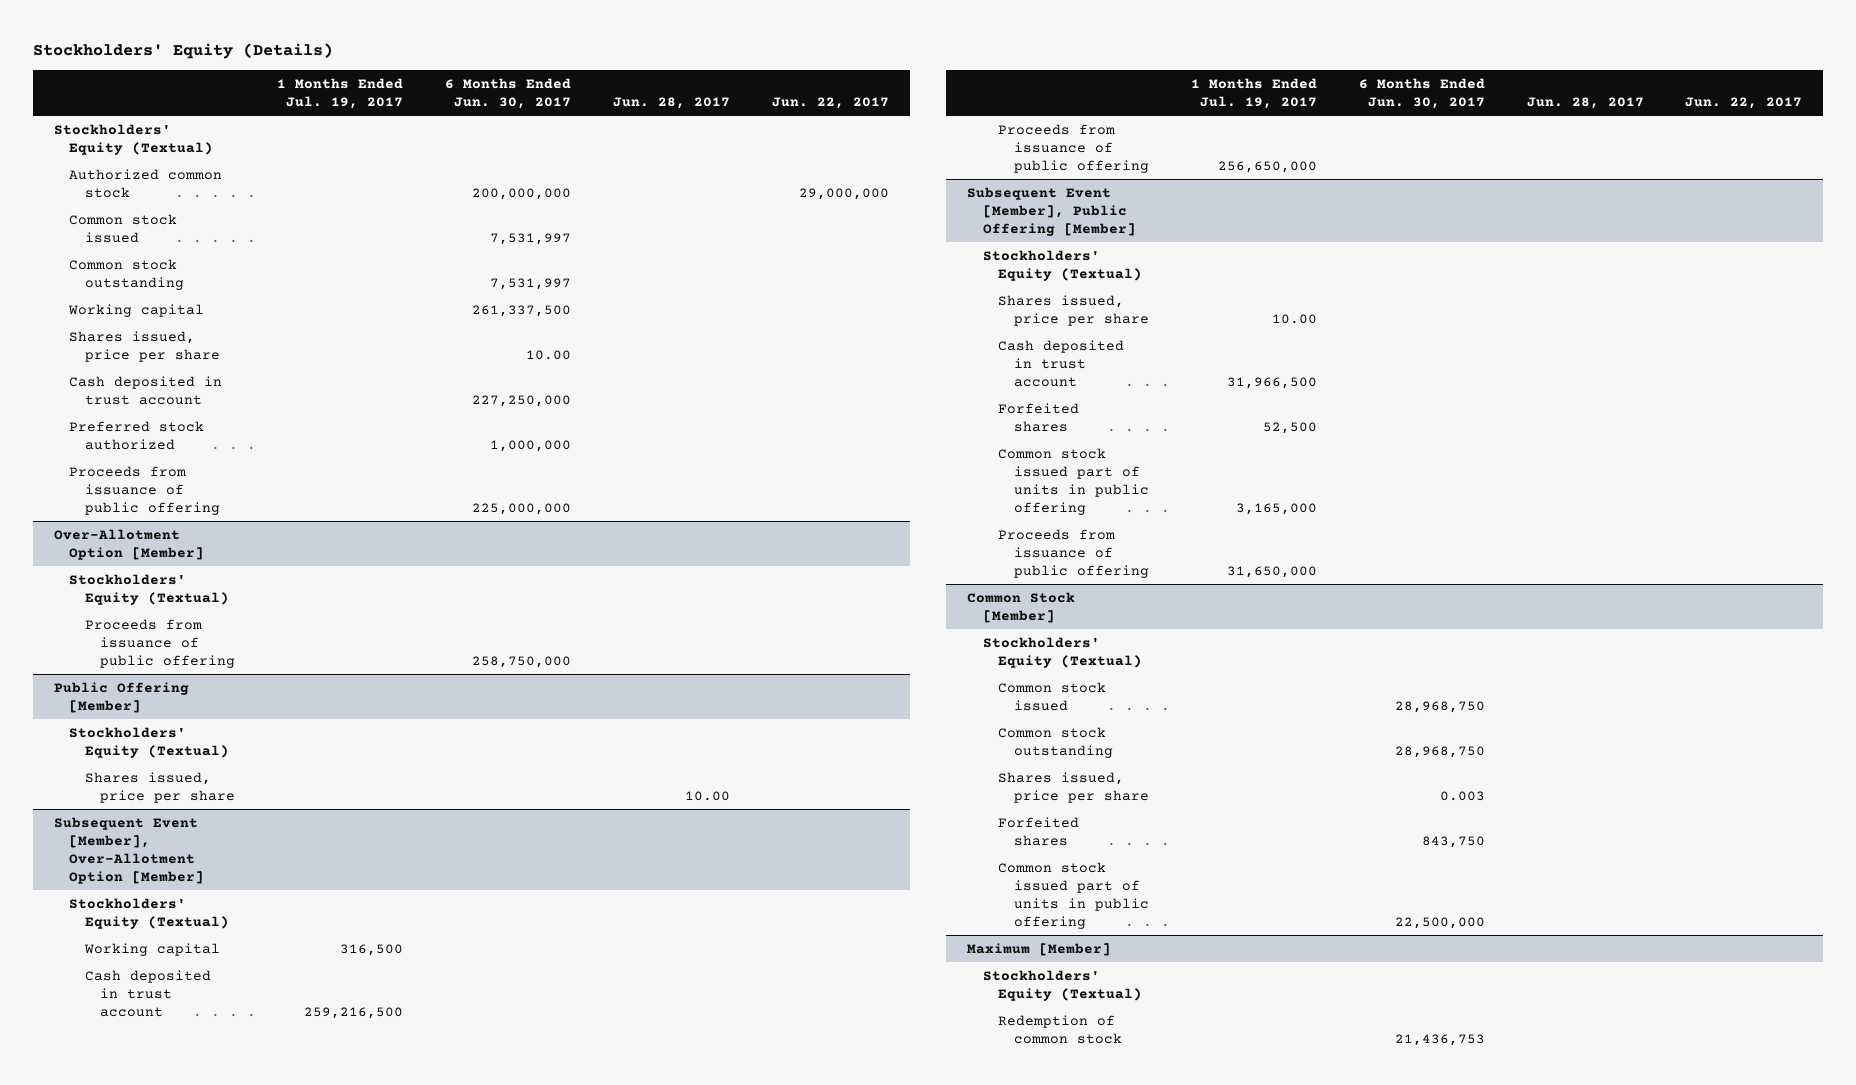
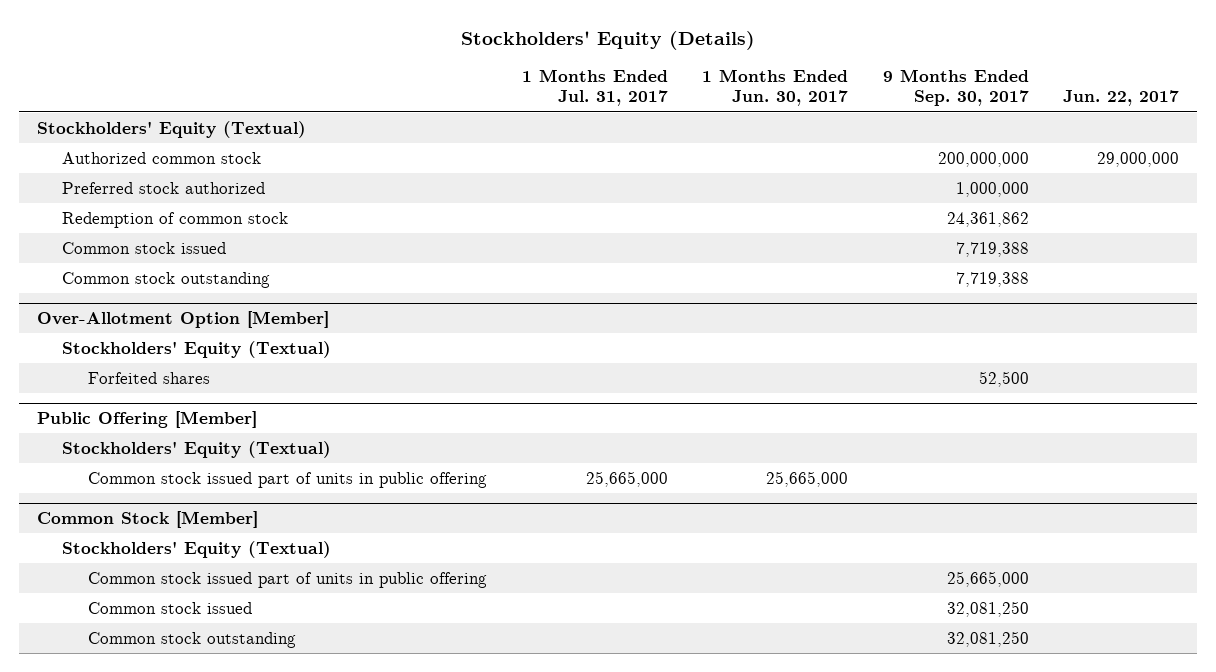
- | 1 Months Ended Jul. 19, 2017 | 6 Months Ended Jun. 30, 2017 | Jun. 28, 2017 | Jun. 22, 2017
+ | 1 Months Ended Jul. 31, 2017 | 1 Months Ended Jun. 30, 2017 | 9 Months Ended Sep. 30, 2017 | Jun. 22, 2017
moved up: Preferred stock authorized | | | 1,000,000 |
+ Redemption of common stock | | | 24,361,862 |
- Working capital | | 261,337,500 | |
- Shares issued, price per share | | 10.00 | |
- Cash deposited in trust account | | 227,250,000 | |
- Proceeds from issuance of public offering | | 225,000,000 | |
@ Over-Allotment Option [Member]
- Proceeds from issuance of public offering | | 258,750,000 | |
+ Forfeited shares | | | 52,500 |
@ Public Offering [Member]
- Shares issued, price per share | | | 10.00 |
- Subsequent Event [Member], Over-Allotment Option [Member]
- Stockholders' Equity (Textual)
- Working capital | 316,500 | | |
- Cash deposited in trust account | 259,216,500 | | |
- Proceeds from issuance of public offering | 256,650,000 | | |
- Subsequent Event [Member], Public Offering [Member]
- Stockholders' Equity (Textual)
- Shares issued, price per share | 10.00 | | |
- Cash deposited in trust account | 31,966,500 | | |
- Forfeited shares | 52,500 | | |
- Common stock issued part of units in public offering | 3,165,000 | | |
- Proceeds from issuance of public offering | 31,650,000 | | |
@ Public Offering [Member]
+ Common stock issued part of units in public offering | 25,665,000 | 25,665,000 | |
@ Common Stock [Member]
moved up: Common stock issued part of units in public offering | | | 25,665,000 |
- Shares issued, price per share | | 0.003 | |
- Forfeited shares | | 843,750 | |
- Maximum [Member]
- Stockholders' Equity (Textual)
- Redemption of common stock | | 21,436,753 | |

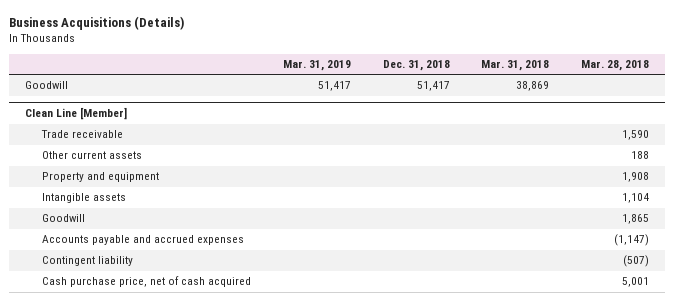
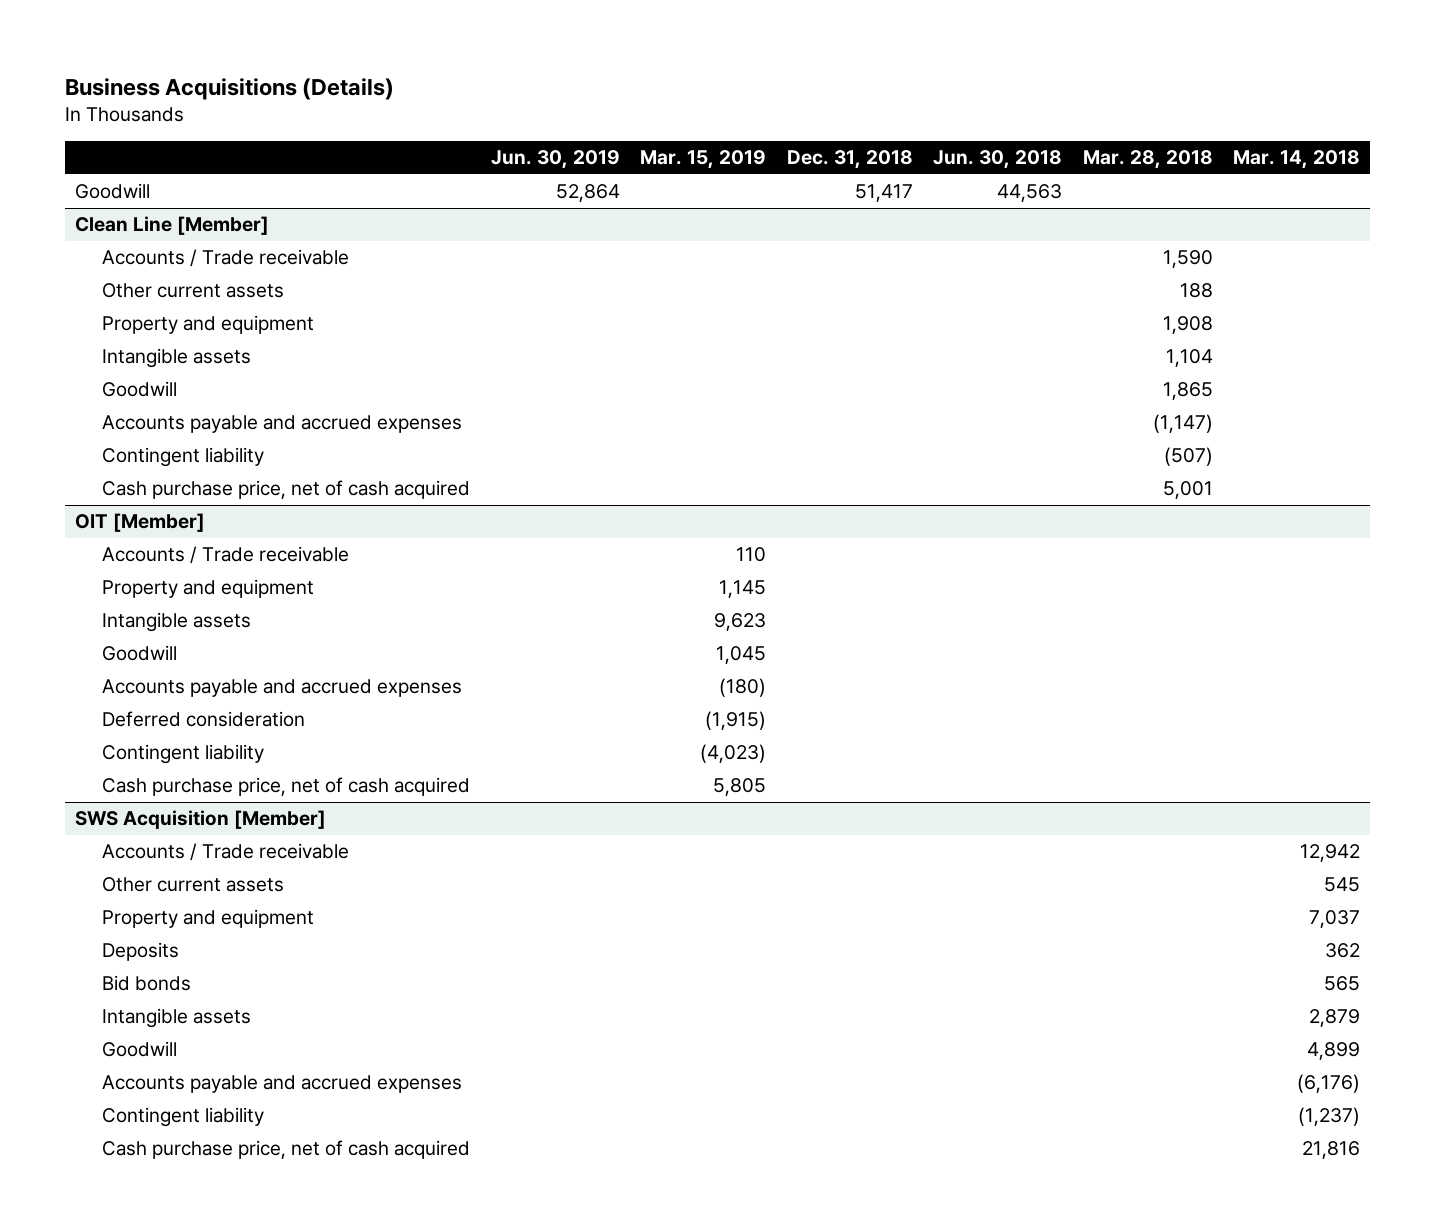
- | Mar. 31, 2019 | Dec. 31, 2018 | Mar. 31, 2018 | Mar. 28, 2018
+ | Jun. 30, 2019 | Mar. 15, 2019 | Dec. 31, 2018 | Jun. 30, 2018 | Mar. 28, 2018 | Mar. 14, 2018
@ Clean Line [Member]
- Trade receivable | | | | 1,590
+ Accounts / Trade receivable | | | | | 1,590 |
+ OIT [Member]
+ Accounts / Trade receivable | | 110 | | | |
+ Property and equipment | | 1,145 | | | |
+ Intangible assets | | 9,623 | | | |
+ Goodwill | | 1,045 | | | |
+ Accounts payable and accrued expenses | | (180) | | | |
+ Deferred consideration | | (1,915) | | | |
+ Contingent liability | | (4,023) | | | |
+ Cash purchase price, net of cash acquired | | 5,805 | | | |
+ SWS Acquisition [Member]
+ Accounts / Trade receivable | | | | | | 12,942
+ Other current assets | | | | | | 545
+ Property and equipment | | | | | | 7,037
+ Deposits | | | | | | 362
+ Bid bonds | | | | | | 565
+ Intangible assets | | | | | | 2,879
+ Goodwill | | | | | | 4,899
+ Accounts payable and accrued expenses | | | | | | (6,176)
+ Contingent liability | | | | | | (1,237)
+ Cash purchase price, net of cash acquired | | | | | | 21,816

